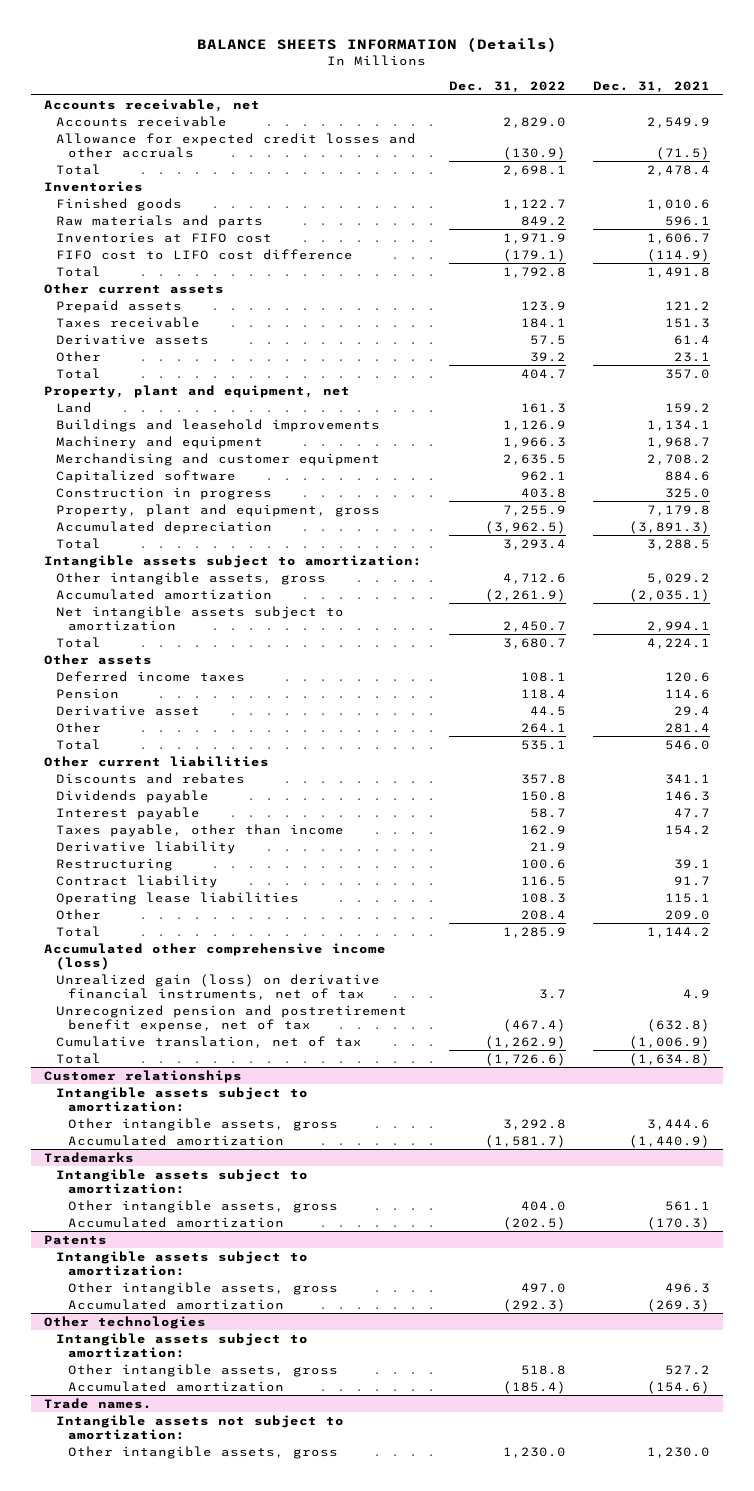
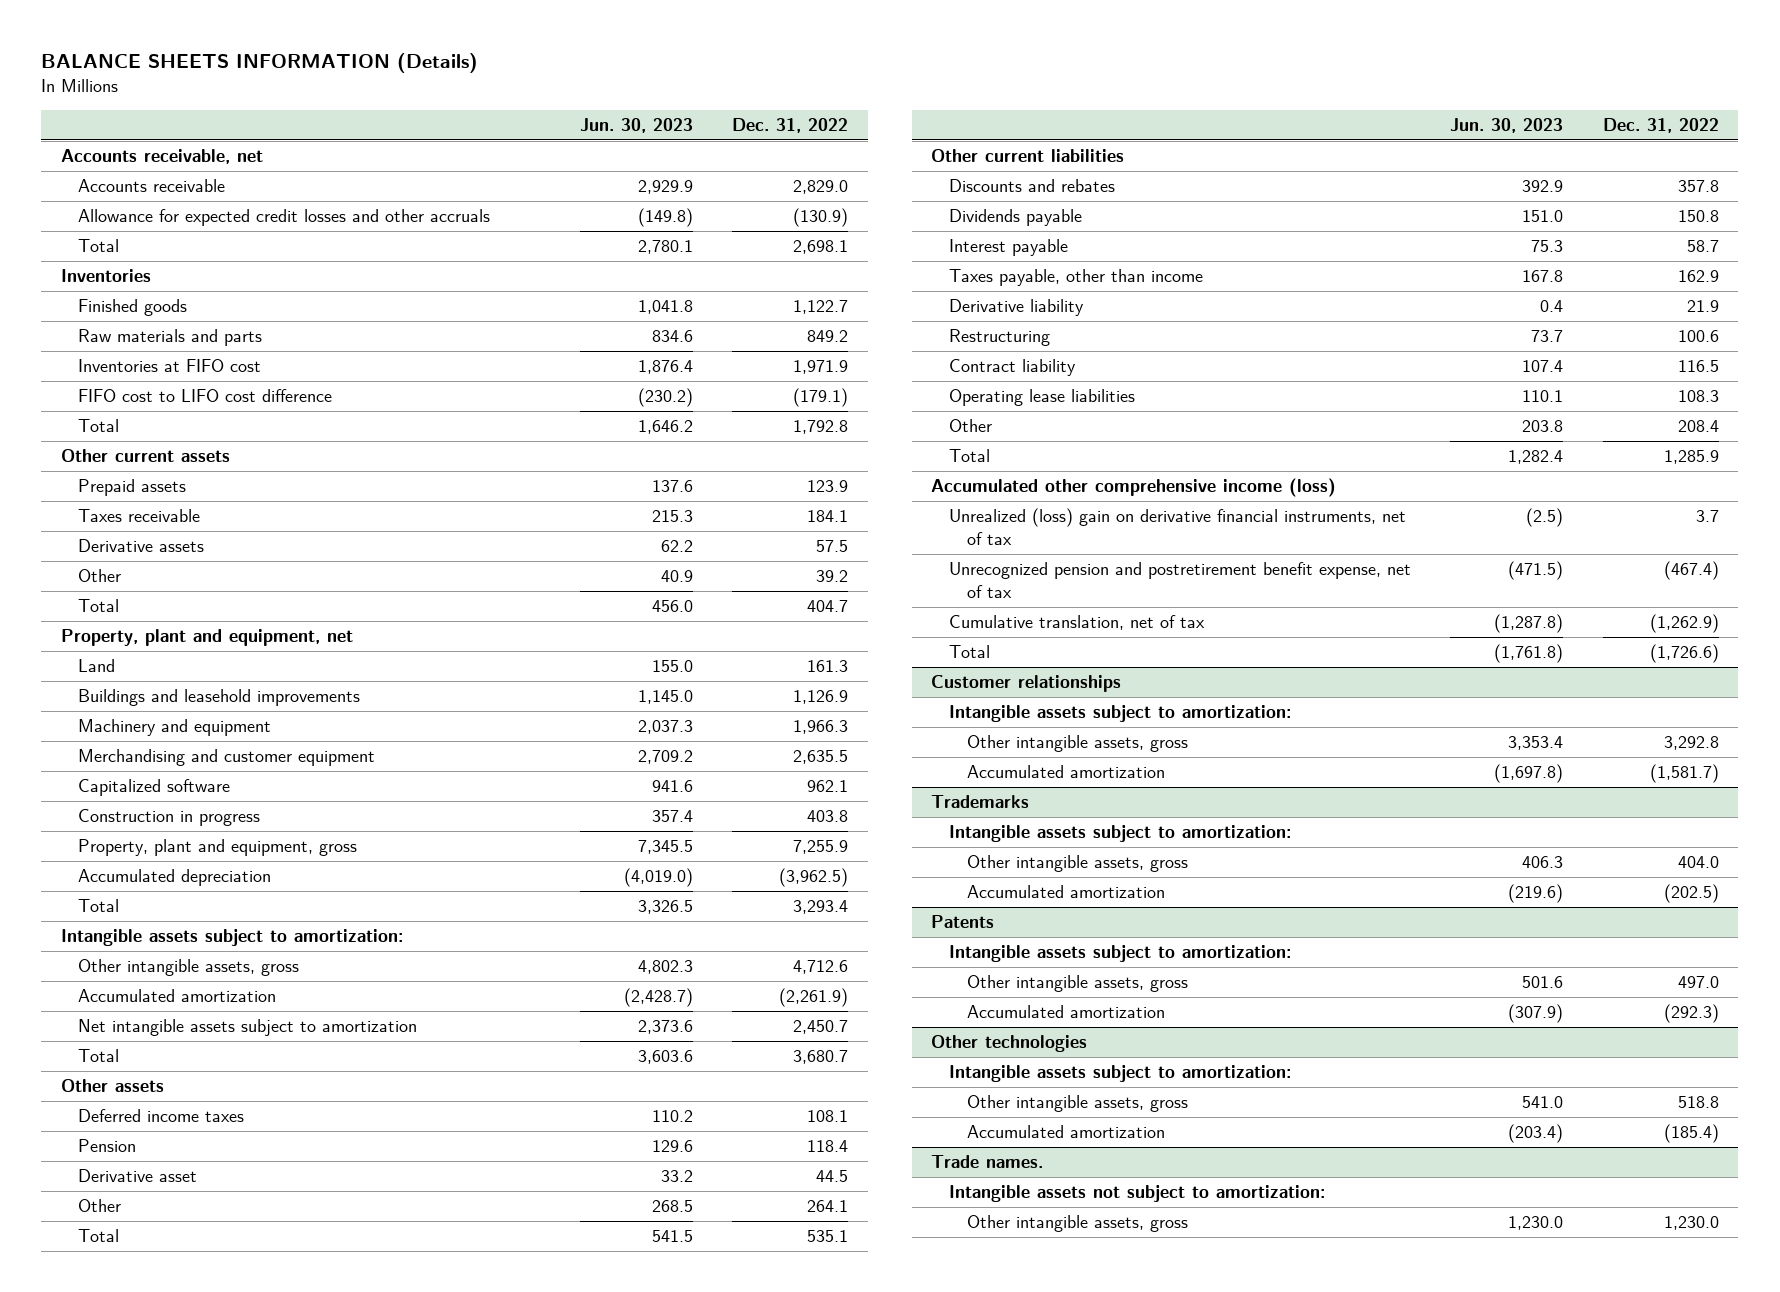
- | Dec. 31, 2022 | Dec. 31, 2021
+ | Jun. 30, 2023 | Dec. 31, 2022
- Unrealized gain (loss) on derivative financial instruments, net of tax | 3.7 | 4.9
+ Unrealized (loss) gain on derivative financial instruments, net of tax | (2.5) | 3.7

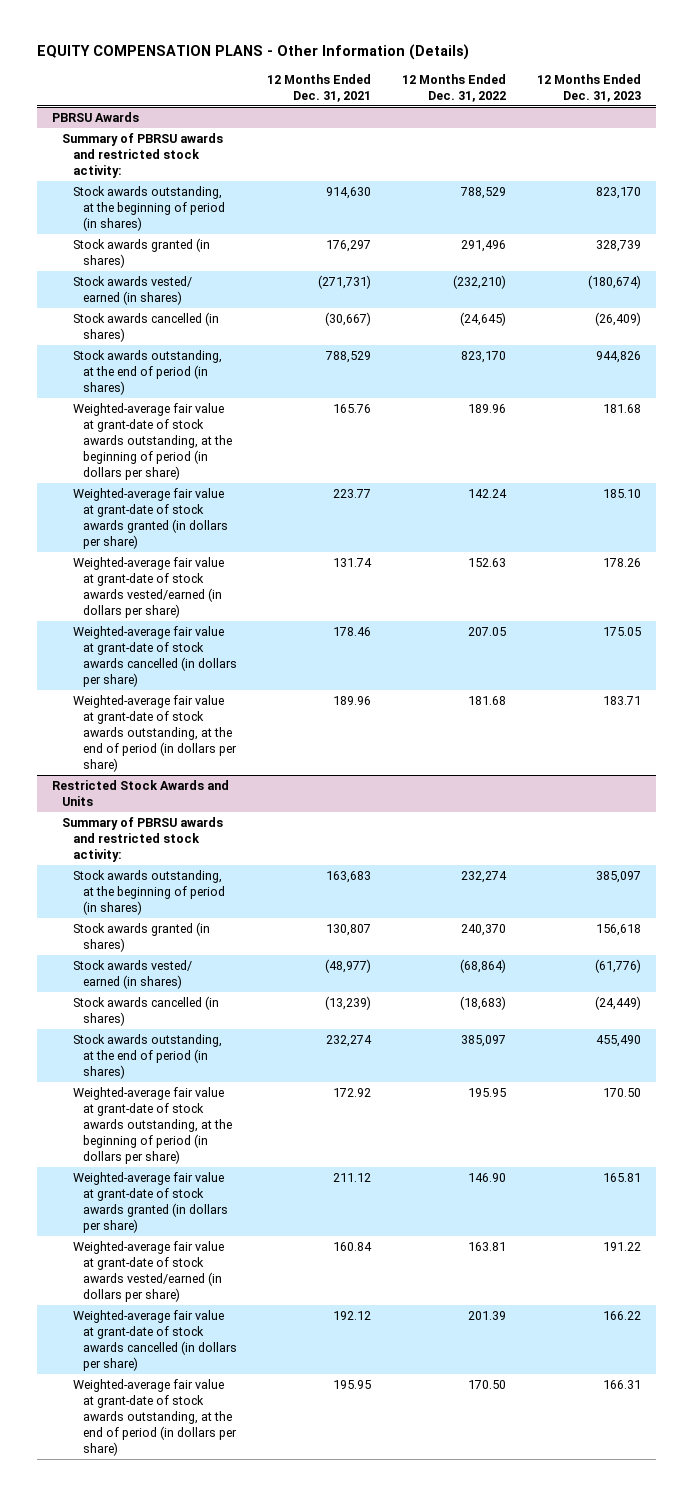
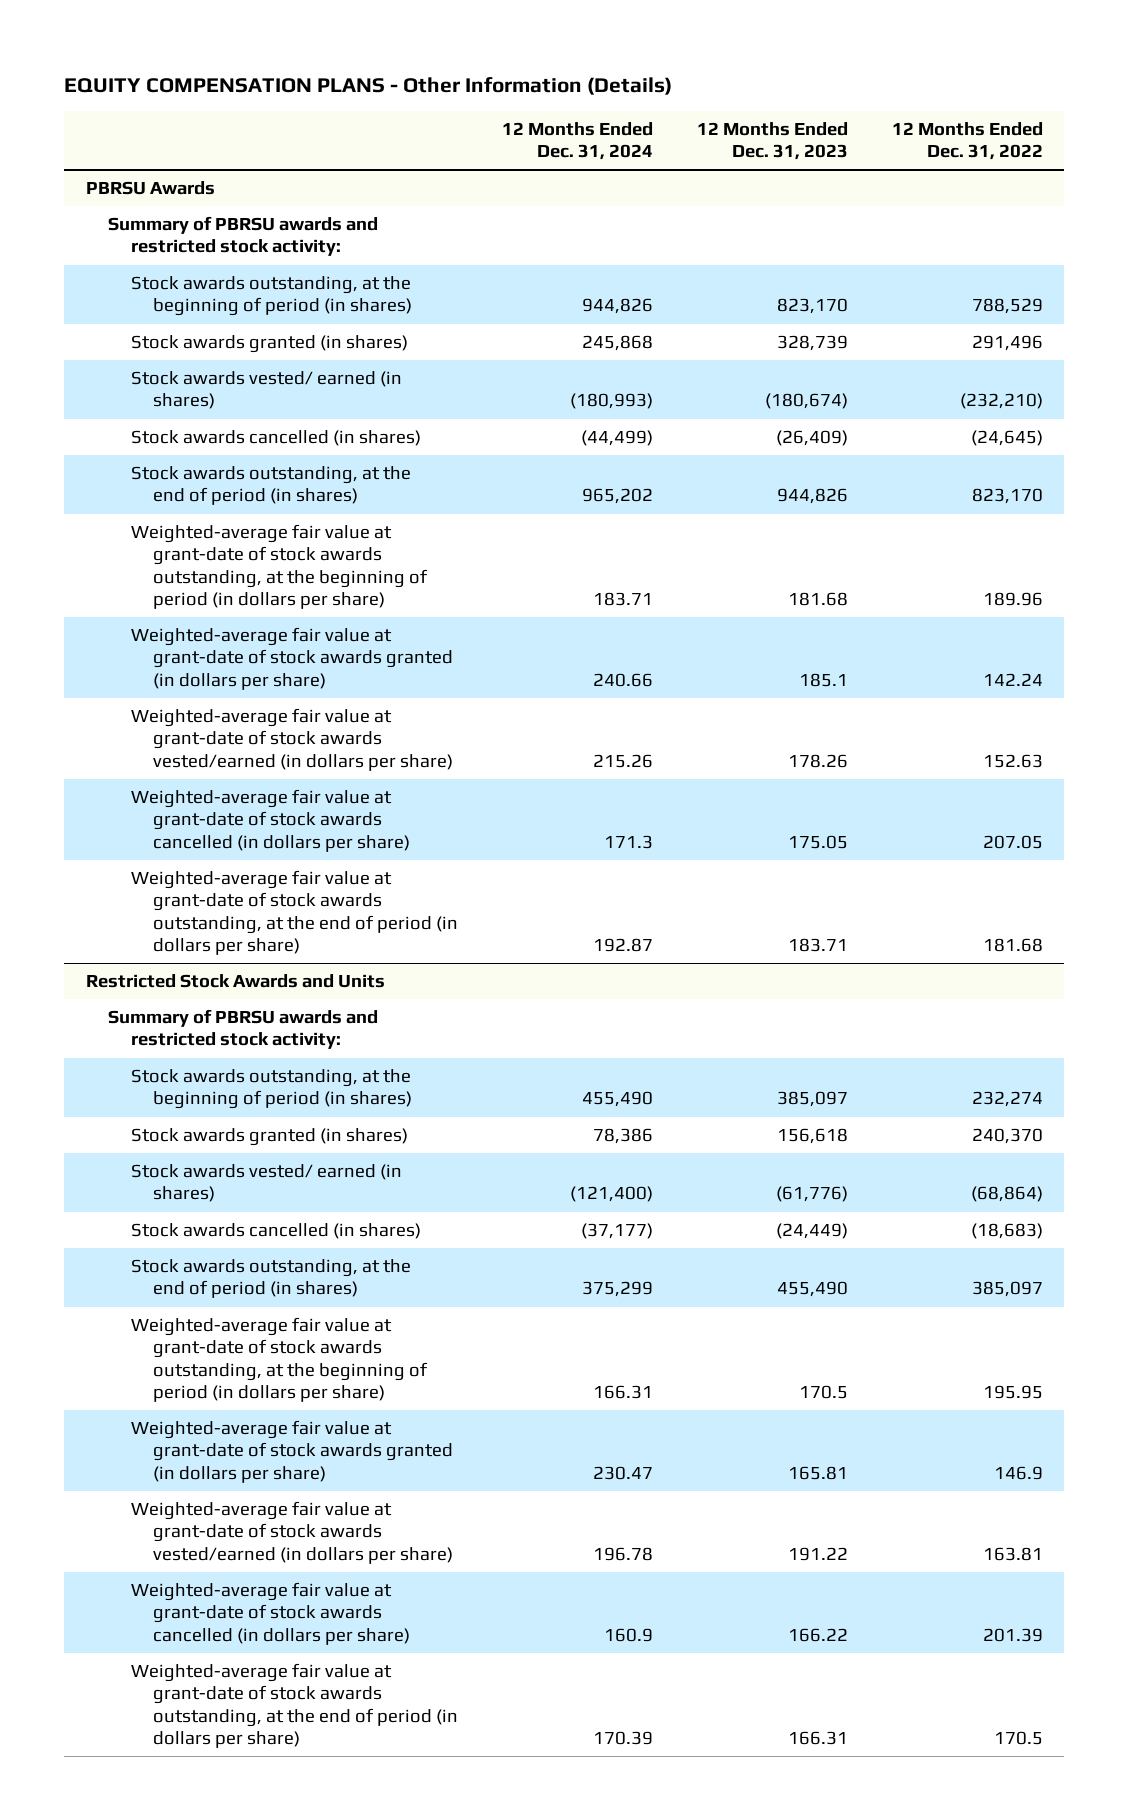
- | 12 Months Ended Dec. 31, 2021 | 12 Months Ended Dec. 31, 2022 | 12 Months Ended Dec. 31, 2023
+ | 12 Months Ended Dec. 31, 2024 | 12 Months Ended Dec. 31, 2023 | 12 Months Ended Dec. 31, 2022
@ PBRSU Awards
- Weighted-average fair value at grant-date of stock awards granted (in dollars per share) | 223.77 | 142.24 | 185.10
+ Weighted-average fair value at grant-date of stock awards granted (in dollars per share) | 240.66 | 185.1 | 142.24
@ Restricted Stock Awards and Units
- Weighted-average fair value at grant-date of stock awards outstanding, at the beginning of period (in dollars per share) | 172.92 | 195.95 | 170.50
- Weighted-average fair value at grant-date of stock awards granted (in dollars per share) | 211.12 | 146.90 | 165.81
+ Weighted-average fair value at grant-date of stock awards outstanding, at the beginning of period (in dollars per share) | 166.31 | 170.5 | 195.95
+ Weighted-average fair value at grant-date of stock awards granted (in dollars per share) | 230.47 | 165.81 | 146.9
- Weighted-average fair value at grant-date of stock awards outstanding, at the end of period (in dollars per share) | 195.95 | 170.50 | 166.31
+ Weighted-average fair value at grant-date of stock awards outstanding, at the end of period (in dollars per share) | 170.39 | 166.31 | 170.5

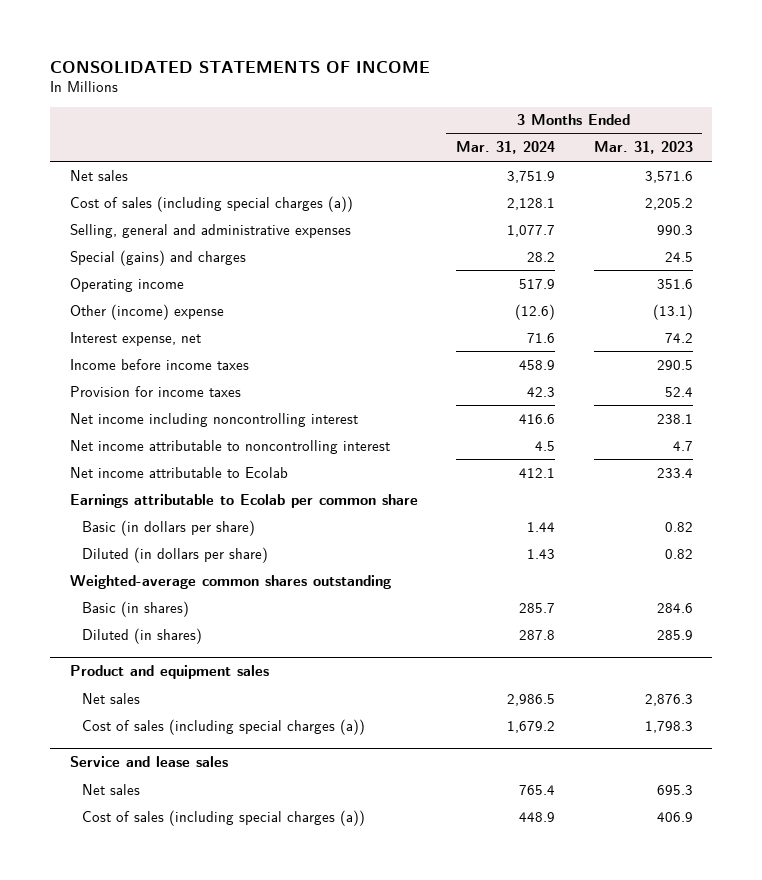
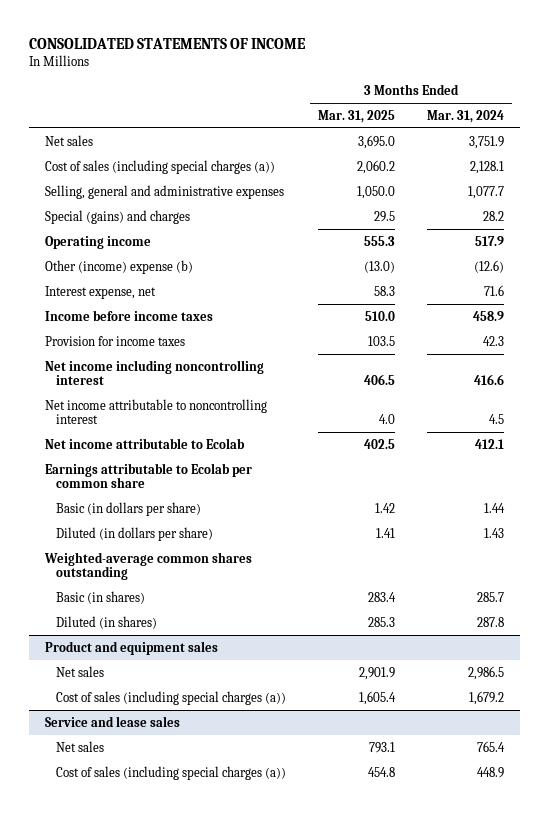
- | 3 Months Ended Mar. 31, 2024 | 3 Months Ended Mar. 31, 2023
+ | 3 Months Ended Mar. 31, 2025 | 3 Months Ended Mar. 31, 2024
- Other (income) expense | (12.6) | (13.1)
+ Other (income) expense (b) | (13.0) | (12.6)

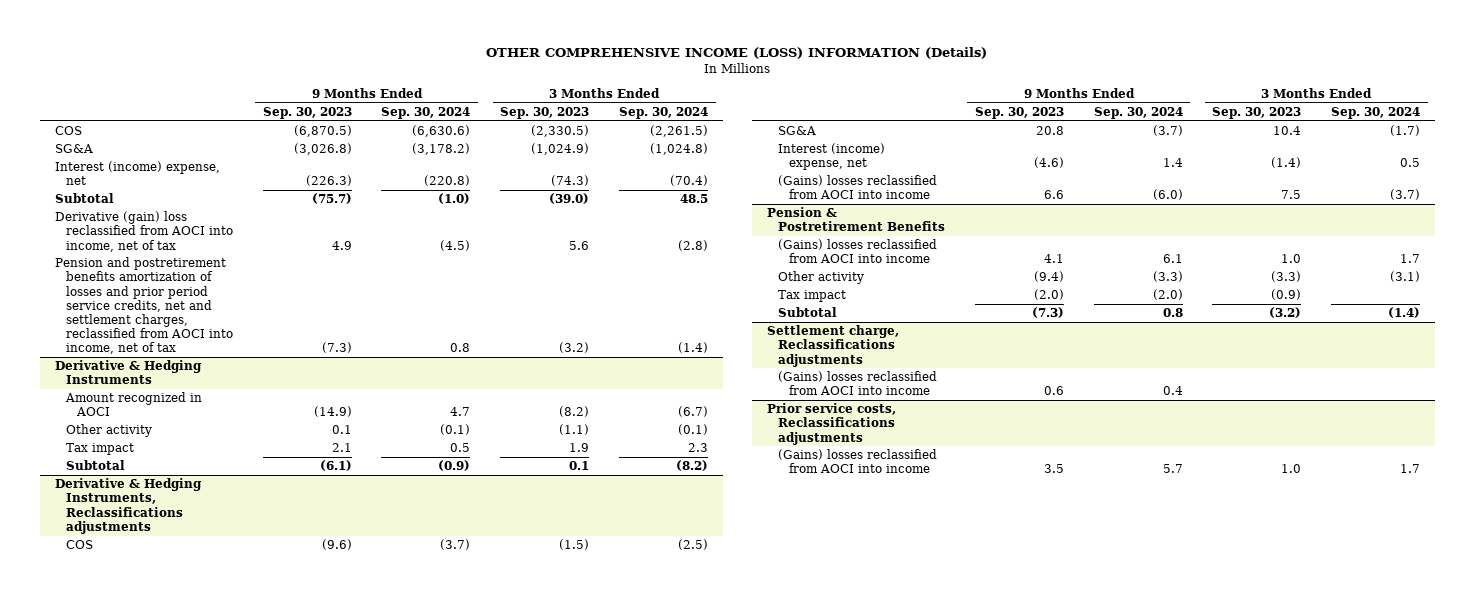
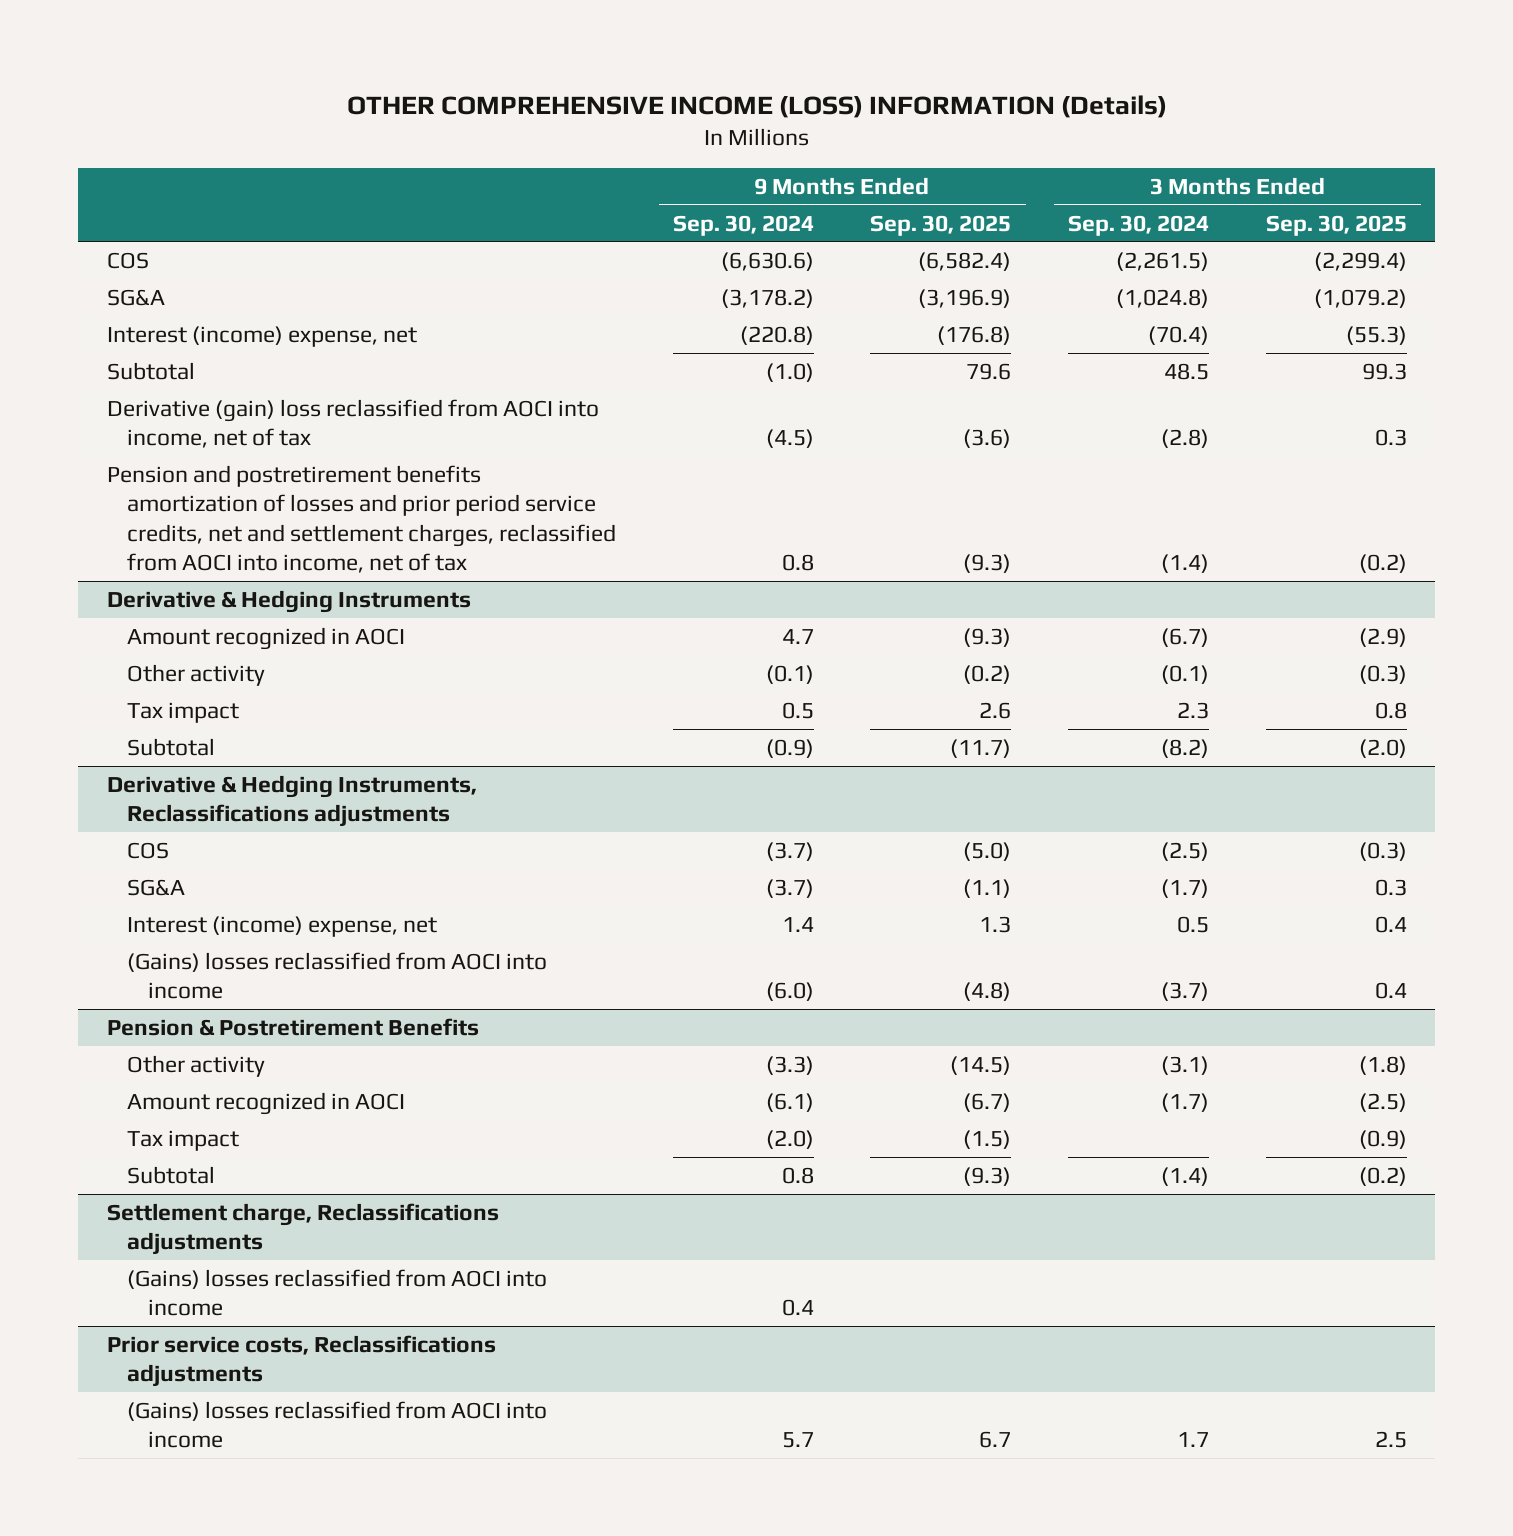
- | 9 Months Ended Sep. 30, 2023 | 9 Months Ended Sep. 30, 2024 | 3 Months Ended Sep. 30, 2023 | 3 Months Ended Sep. 30, 2024
+ | 9 Months Ended Sep. 30, 2024 | 9 Months Ended Sep. 30, 2025 | 3 Months Ended Sep. 30, 2024 | 3 Months Ended Sep. 30, 2025
@ Pension & Postretirement Benefits
- (Gains) losses reclassified from AOCI into income | 4.1 | 6.1 | 1.0 | 1.7
+ Amount recognized in AOCI | (6.1) | (6.7) | (1.7) | (2.5)

